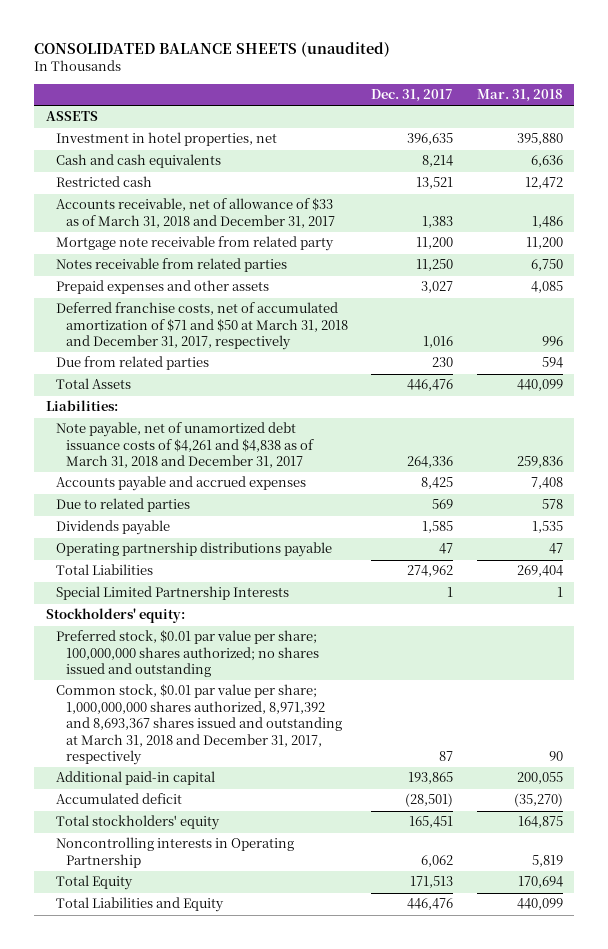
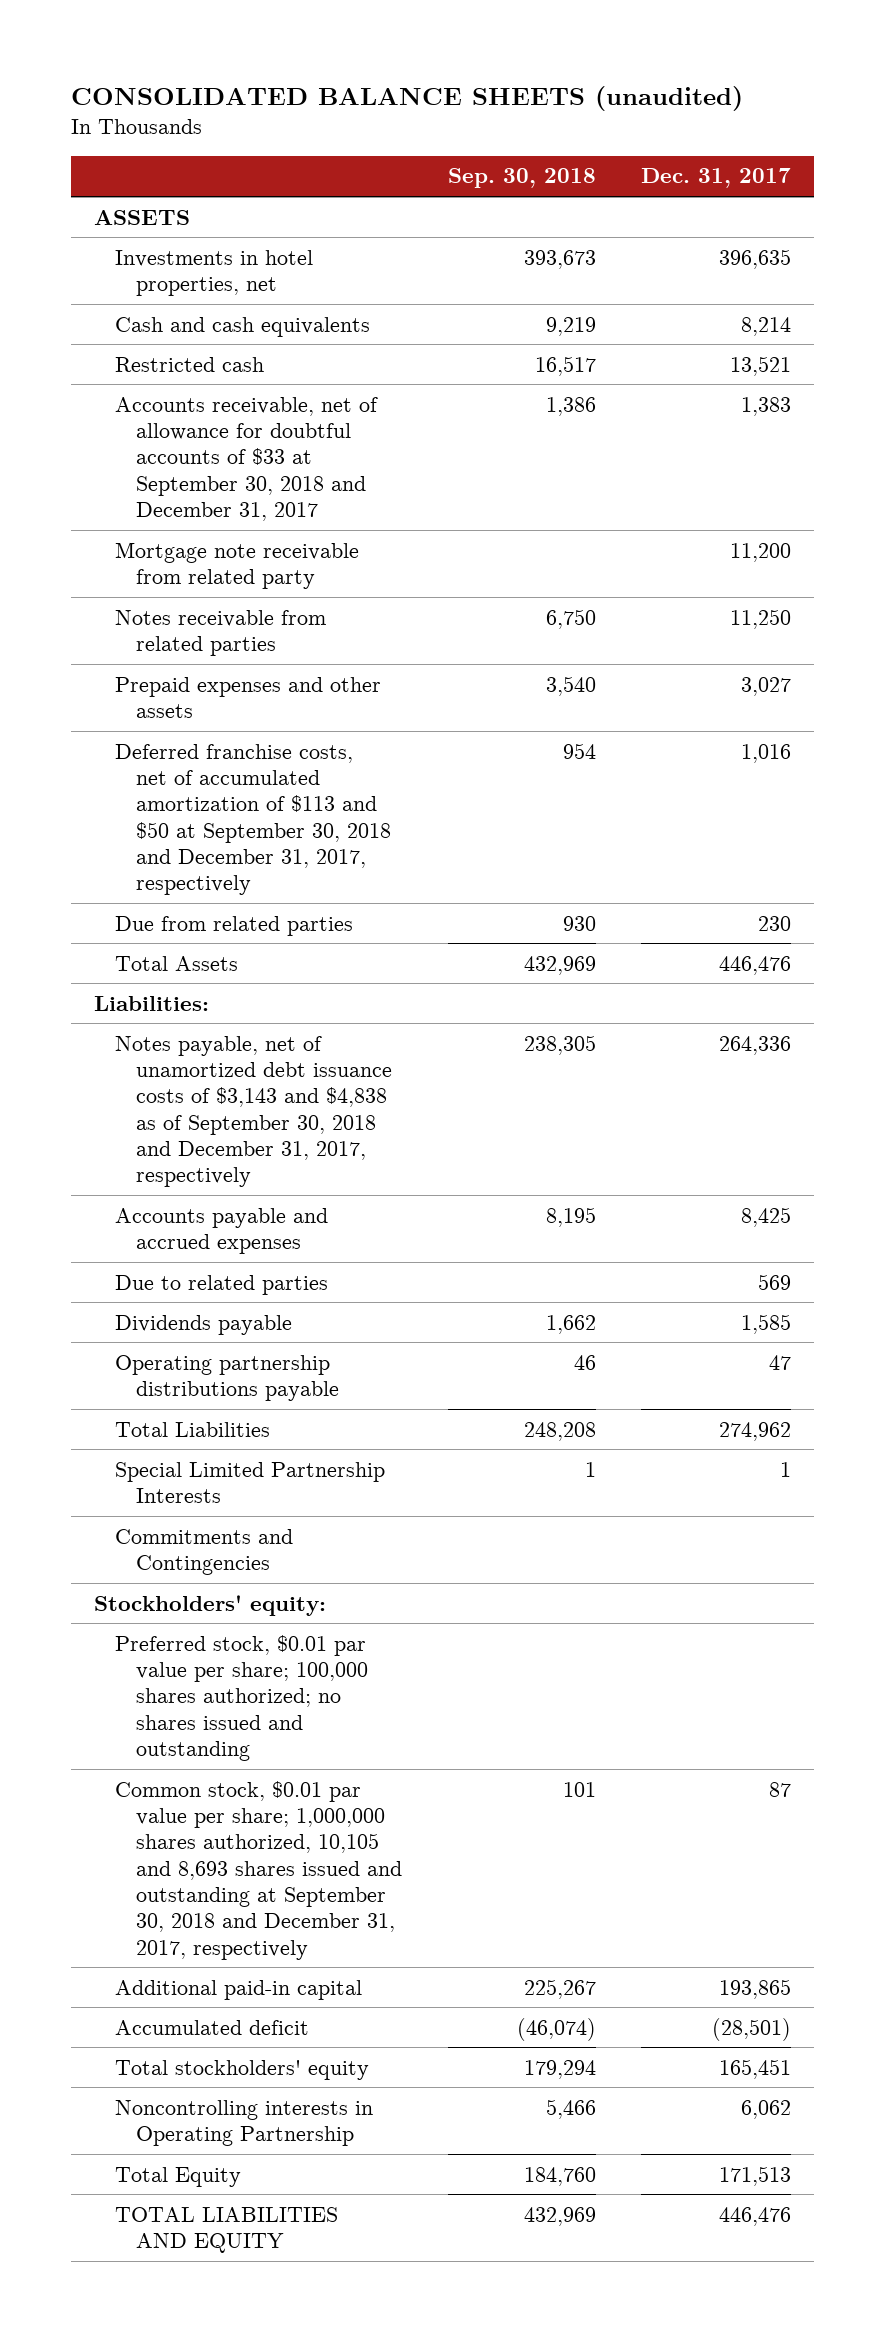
- | Dec. 31, 2017 | Mar. 31, 2018
+ | Sep. 30, 2018 | Dec. 31, 2017
- Investment in hotel properties, net | 396,635 | 395,880
+ Investments in hotel properties, net | 393,673 | 396,635
- Accounts receivable, net of allowance of $33 as of March 31, 2018 and December 31, 2017 | 1,383 | 1,486
+ Accounts receivable, net of allowance for doubtful accounts of $33 at September 30, 2018 and December 31, 2017 | 1,386 | 1,383
- Deferred franchise costs, net of accumulated amortization of $71 and $50 at March 31, 2018 and December 31, 2017, respectively | 1,016 | 996
+ Deferred franchise costs, net of accumulated amortization of $113 and $50 at September 30, 2018 and December 31, 2017, respectively | 954 | 1,016
- Note payable, net of unamortized debt issuance costs of $4,261 and $4,838 as of March 31, 2018 and December 31, 2017 | 264,336 | 259,836
+ Notes payable, net of unamortized debt issuance costs of $3,143 and $4,838 as of September 30, 2018 and December 31, 2017, respectively | 238,305 | 264,336
+ Commitments and Contingencies
- Preferred stock, $0.01 par value per share; 100,000,000 shares authorized; no shares issued and outstanding
- Common stock, $0.01 par value per share; 1,000,000,000 shares authorized, 8,971,392 and 8,693,367 shares issued and outstanding at March 31, 2018 and December 31, 2017, respectively | 87 | 90
+ Preferred stock, $0.01 par value per share; 100,000 shares authorized; no shares issued and outstanding
+ Common stock, $0.01 par value per share; 1,000,000 shares authorized, 10,105 and 8,693 shares issued and outstanding at September 30, 2018 and December 31, 2017, respectively | 101 | 87
- Total Liabilities and Equity | 446,476 | 440,099
+ TOTAL LIABILITIES AND EQUITY | 432,969 | 446,476

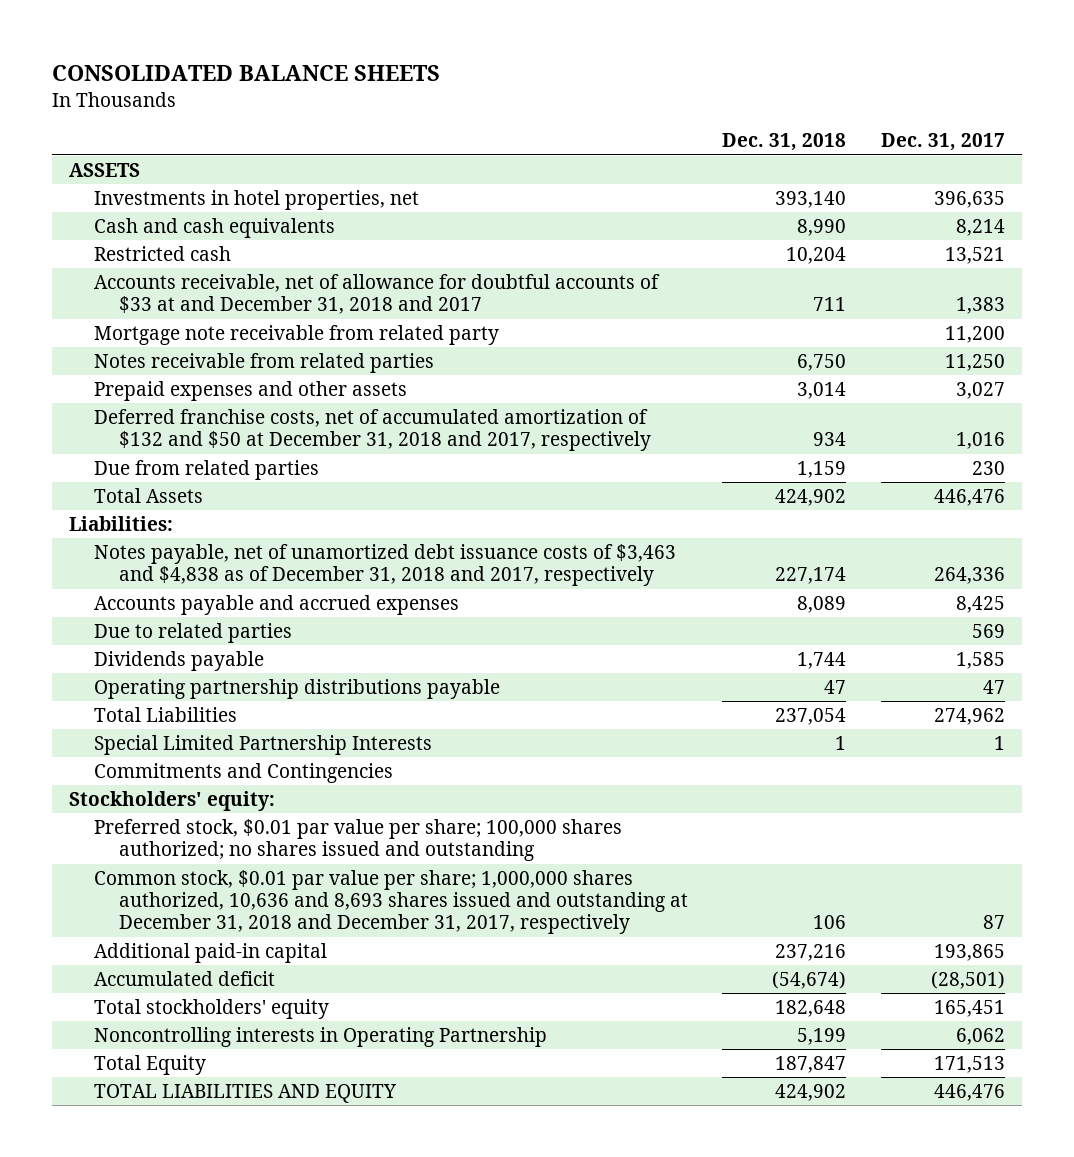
- CONSOLIDATED BALANCE SHEETS (unaudited)
+ CONSOLIDATED BALANCE SHEETS
- | Sep. 30, 2018 | Dec. 31, 2017
+ | Dec. 31, 2018 | Dec. 31, 2017
- Accounts receivable, net of allowance for doubtful accounts of $33 at September 30, 2018 and December 31, 2017 | 1,386 | 1,383
+ Accounts receivable, net of allowance for doubtful accounts of $33 at and December 31, 2018 and 2017 | 711 | 1,383
- Deferred franchise costs, net of accumulated amortization of $113 and $50 at September 30, 2018 and December 31, 2017, respectively | 954 | 1,016
+ Deferred franchise costs, net of accumulated amortization of $132 and $50 at December 31, 2018 and 2017, respectively | 934 | 1,016
- Notes payable, net of unamortized debt issuance costs of $3,143 and $4,838 as of September 30, 2018 and December 31, 2017, respectively | 238,305 | 264,336
+ Notes payable, net of unamortized debt issuance costs of $3,463 and $4,838 as of December 31, 2018 and 2017, respectively | 227,174 | 264,336
- Common stock, $0.01 par value per share; 1,000,000 shares authorized, 10,105 and 8,693 shares issued and outstanding at September 30, 2018 and December 31, 2017, respectively | 101 | 87
+ Common stock, $0.01 par value per share; 1,000,000 shares authorized, 10,636 and 8,693 shares issued and outstanding at December 31, 2018 and December 31, 2017, respectively | 106 | 87

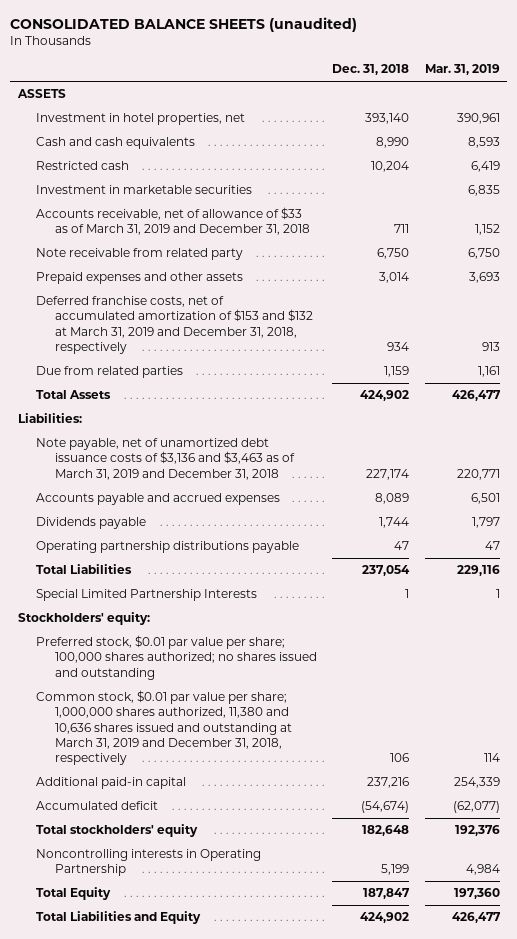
- CONSOLIDATED BALANCE SHEETS
+ CONSOLIDATED BALANCE SHEETS (unaudited)
- | Dec. 31, 2018 | Dec. 31, 2017
+ | Dec. 31, 2018 | Mar. 31, 2019
- Investments in hotel properties, net | 393,140 | 396,635
+ Investment in hotel properties, net | 393,140 | 390,961
- Accounts receivable, net of allowance for doubtful accounts of $33 at and December 31, 2018 and 2017 | 711 | 1,383
- Mortgage note receivable from related party | | 11,200
- Notes receivable from related parties | 6,750 | 11,250
+ Investment in marketable securities | | 6,835
+ Accounts receivable, net of allowance of $33 as of March 31, 2019 and December 31, 2018 | 711 | 1,152
+ Note receivable from related party | 6,750 | 6,750
- Deferred franchise costs, net of accumulated amortization of $132 and $50 at December 31, 2018 and 2017, respectively | 934 | 1,016
+ Deferred franchise costs, net of accumulated amortization of $153 and $132 at March 31, 2019 and December 31, 2018, respectively | 934 | 913
- Notes payable, net of unamortized debt issuance costs of $3,463 and $4,838 as of December 31, 2018 and 2017, respectively | 227,174 | 264,336
+ Note payable, net of unamortized debt issuance costs of $3,136 and $3,463 as of March 31, 2019 and December 31, 2018 | 227,174 | 220,771
- Due to related parties | | 569
- Commitments and Contingencies
- Common stock, $0.01 par value per share; 1,000,000 shares authorized, 10,636 and 8,693 shares issued and outstanding at December 31, 2018 and December 31, 2017, respectively | 106 | 87
+ Common stock, $0.01 par value per share; 1,000,000 shares authorized, 11,380 and 10,636 shares issued and outstanding at March 31, 2019 and December 31, 2018, respectively | 106 | 114
- TOTAL LIABILITIES AND EQUITY | 424,902 | 446,476
+ Total Liabilities and Equity | 424,902 | 426,477

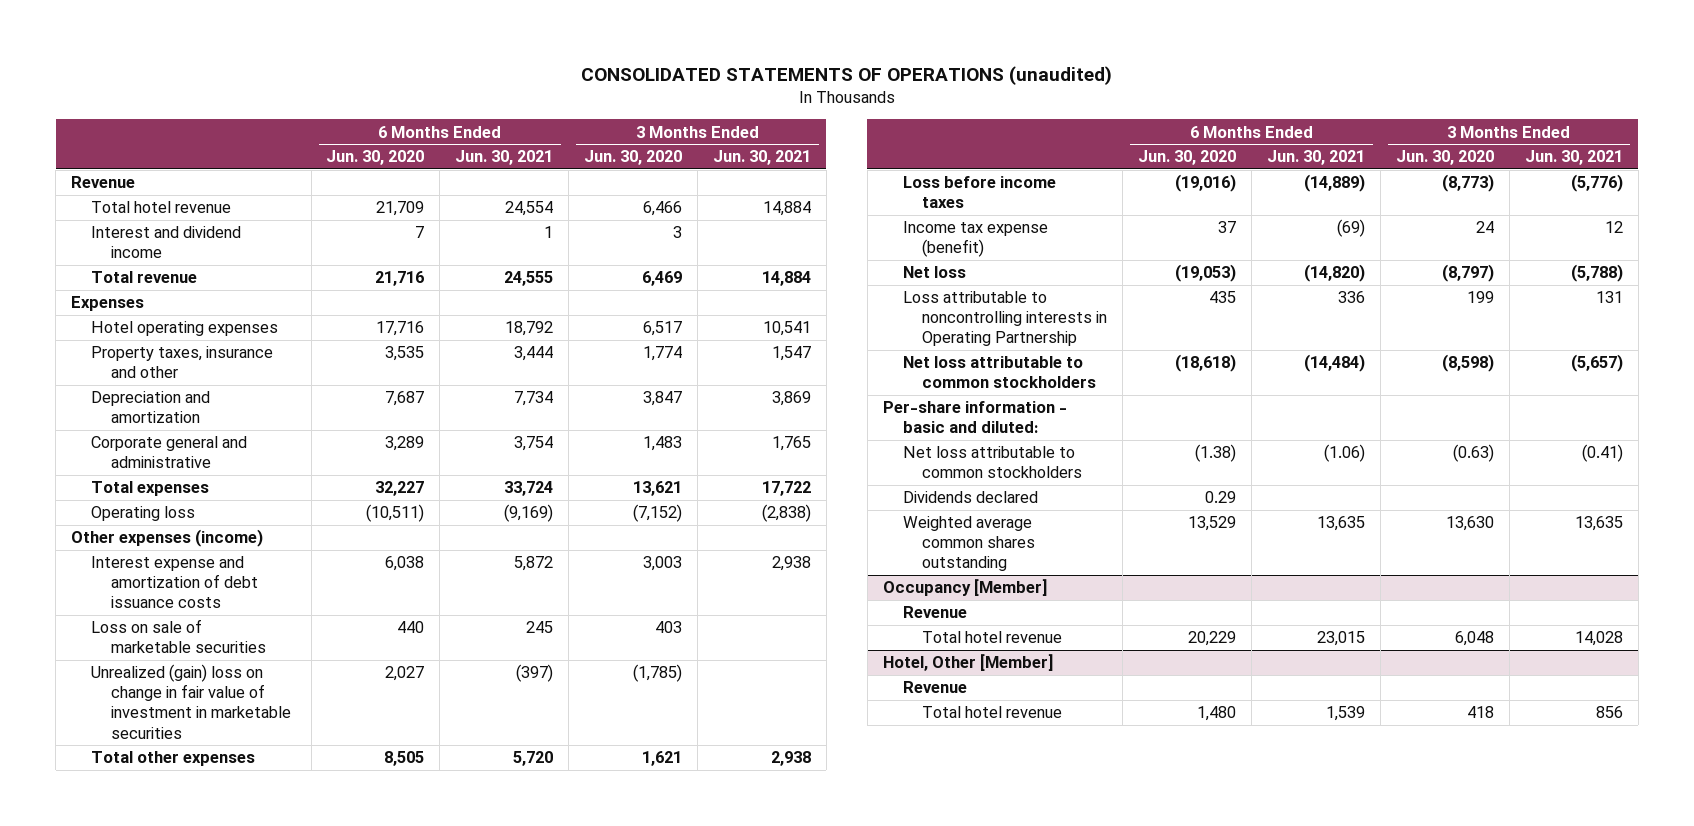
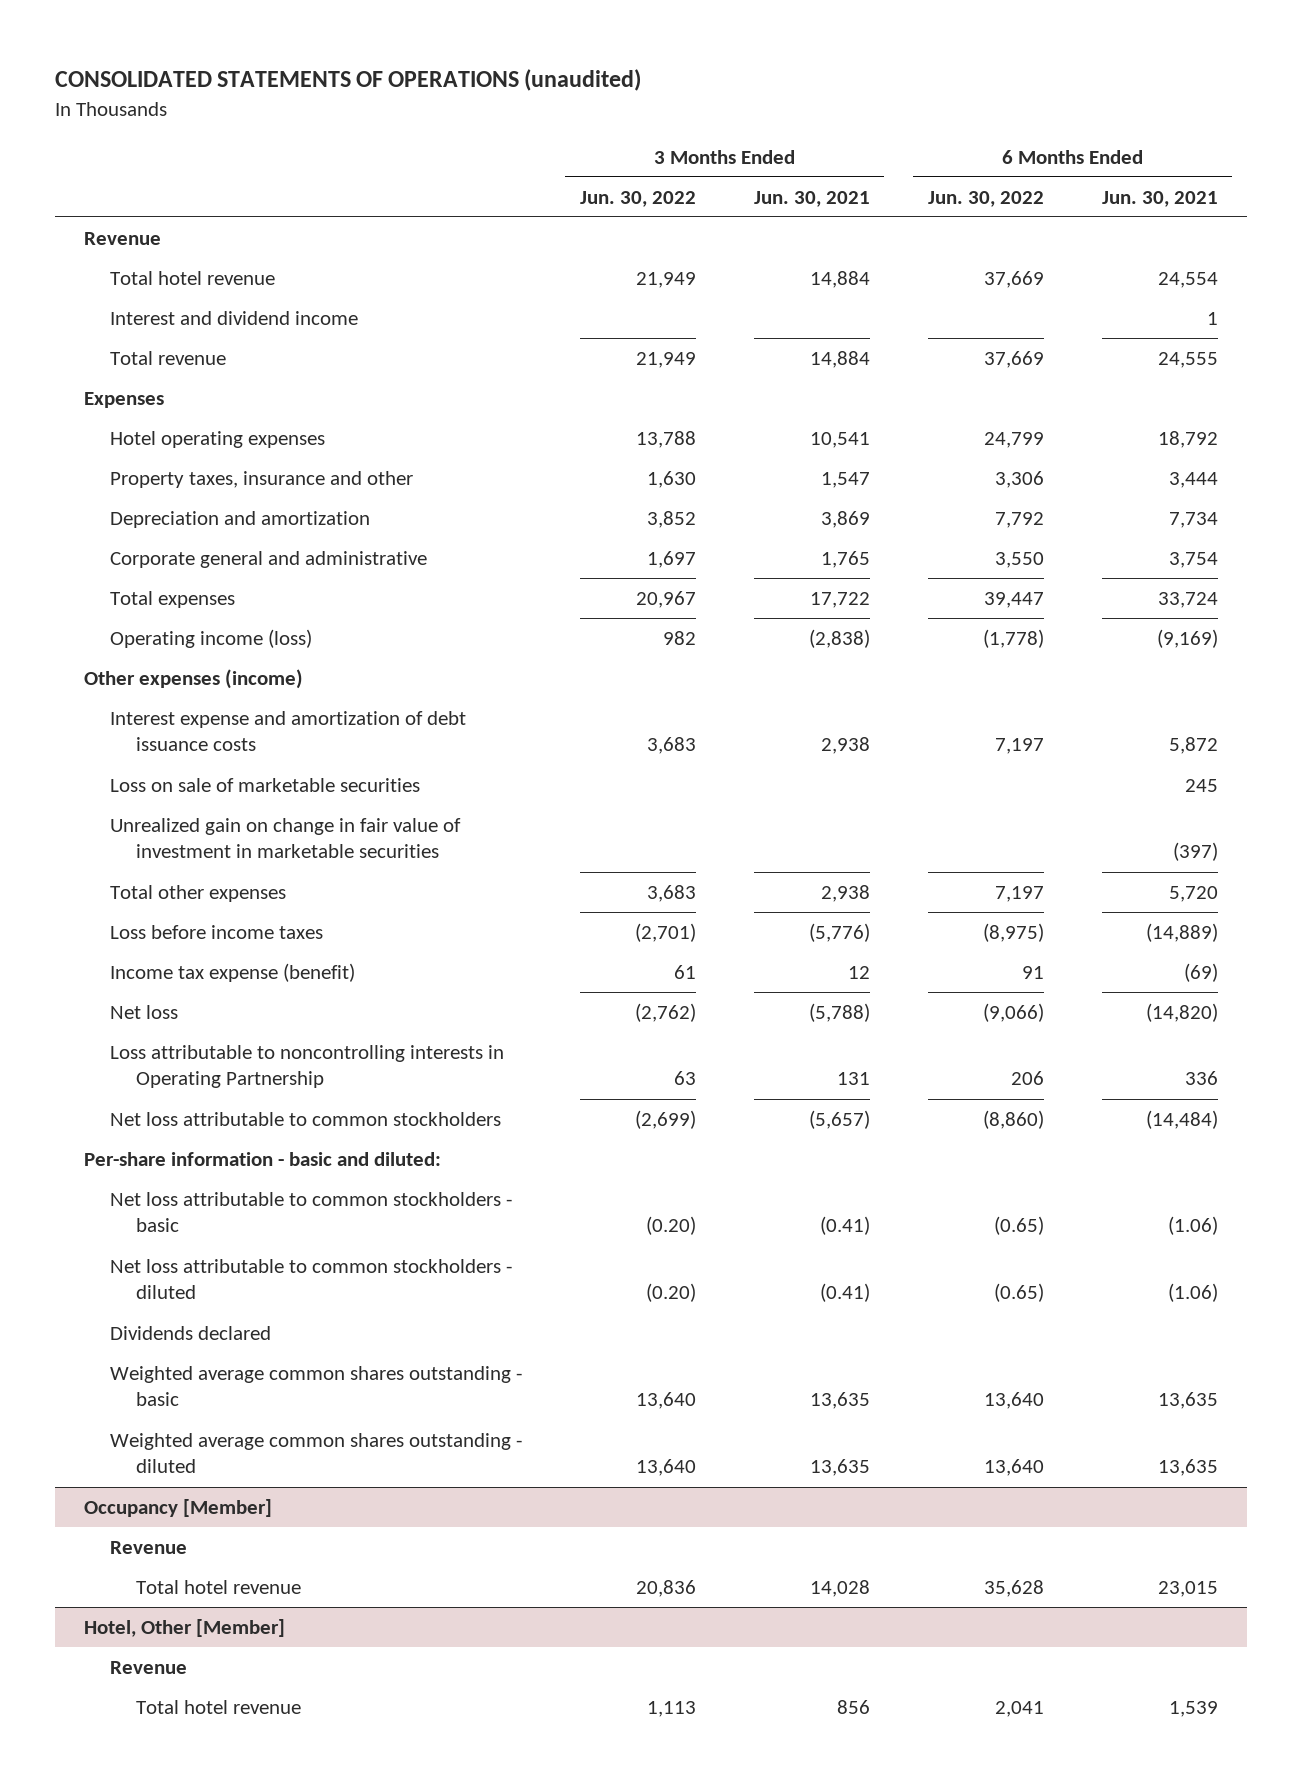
- | 6 Months Ended Jun. 30, 2020 | 6 Months Ended Jun. 30, 2021 | 3 Months Ended Jun. 30, 2020 | 3 Months Ended Jun. 30, 2021
+ | 3 Months Ended Jun. 30, 2022 | 3 Months Ended Jun. 30, 2021 | 6 Months Ended Jun. 30, 2022 | 6 Months Ended Jun. 30, 2021
- Operating loss | (10,511) | (9,169) | (7,152) | (2,838)
+ Operating income (loss) | 982 | (2,838) | (1,778) | (9,169)
- Unrealized (gain) loss on change in fair value of investment in marketable securities | 2,027 | (397) | (1,785) |
+ Unrealized gain on change in fair value of investment in marketable securities | | | | (397)
- Net loss attributable to common stockholders | (1.38) | (1.06) | (0.63) | (0.41)
+ Net loss attributable to common stockholders - basic | (0.20) | (0.41) | (0.65) | (1.06)
+ Net loss attributable to common stockholders - diluted | (0.20) | (0.41) | (0.65) | (1.06)
- Weighted average common shares outstanding | 13,529 | 13,635 | 13,630 | 13,635
+ Weighted average common shares outstanding - basic | 13,640 | 13,635 | 13,640 | 13,635
+ Weighted average common shares outstanding - diluted | 13,640 | 13,635 | 13,640 | 13,635

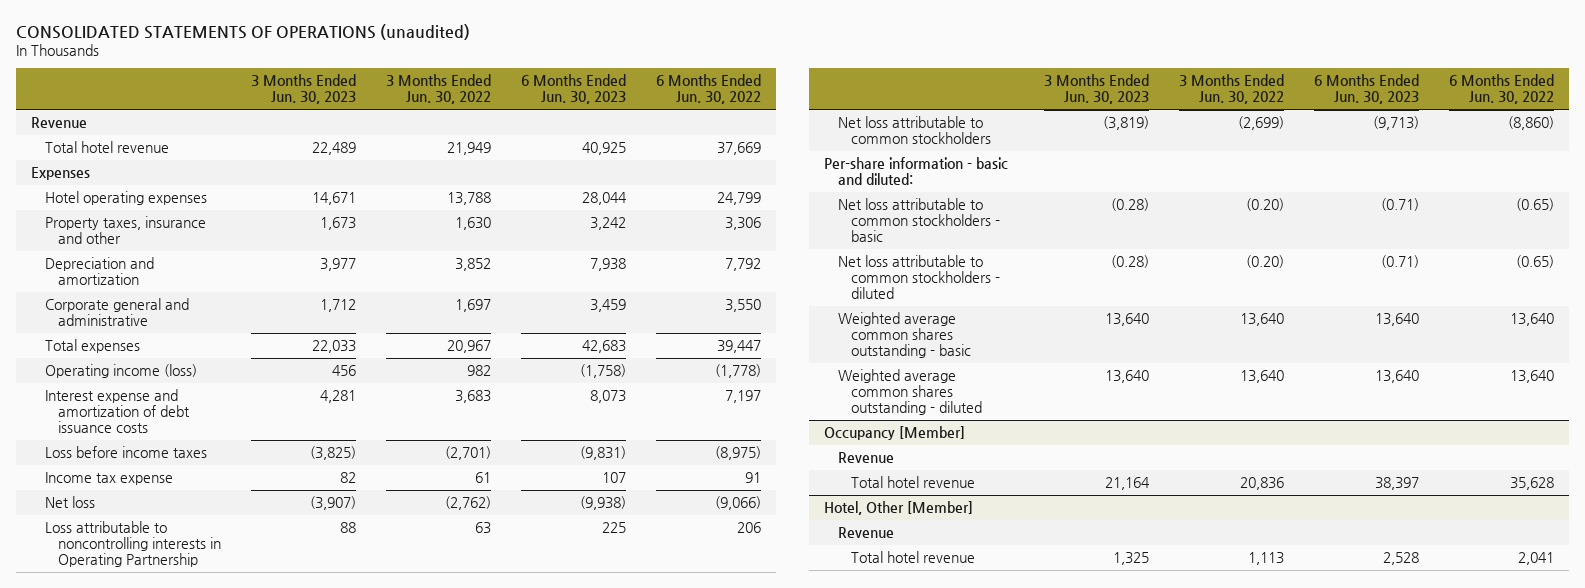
- | 3 Months Ended Jun. 30, 2022 | 3 Months Ended Jun. 30, 2021 | 6 Months Ended Jun. 30, 2022 | 6 Months Ended Jun. 30, 2021
+ | 3 Months Ended Jun. 30, 2023 | 3 Months Ended Jun. 30, 2022 | 6 Months Ended Jun. 30, 2023 | 6 Months Ended Jun. 30, 2022
- Interest and dividend income | | | | 1
- Total revenue | 21,949 | 14,884 | 37,669 | 24,555
- Other expenses (income)
- Loss on sale of marketable securities | | | | 245
- Unrealized gain on change in fair value of investment in marketable securities | | | | (397)
- Total other expenses | 3,683 | 2,938 | 7,197 | 5,720
- Income tax expense (benefit) | 61 | 12 | 91 | (69)
+ Income tax expense | 82 | 61 | 107 | 91
- Dividends declared

